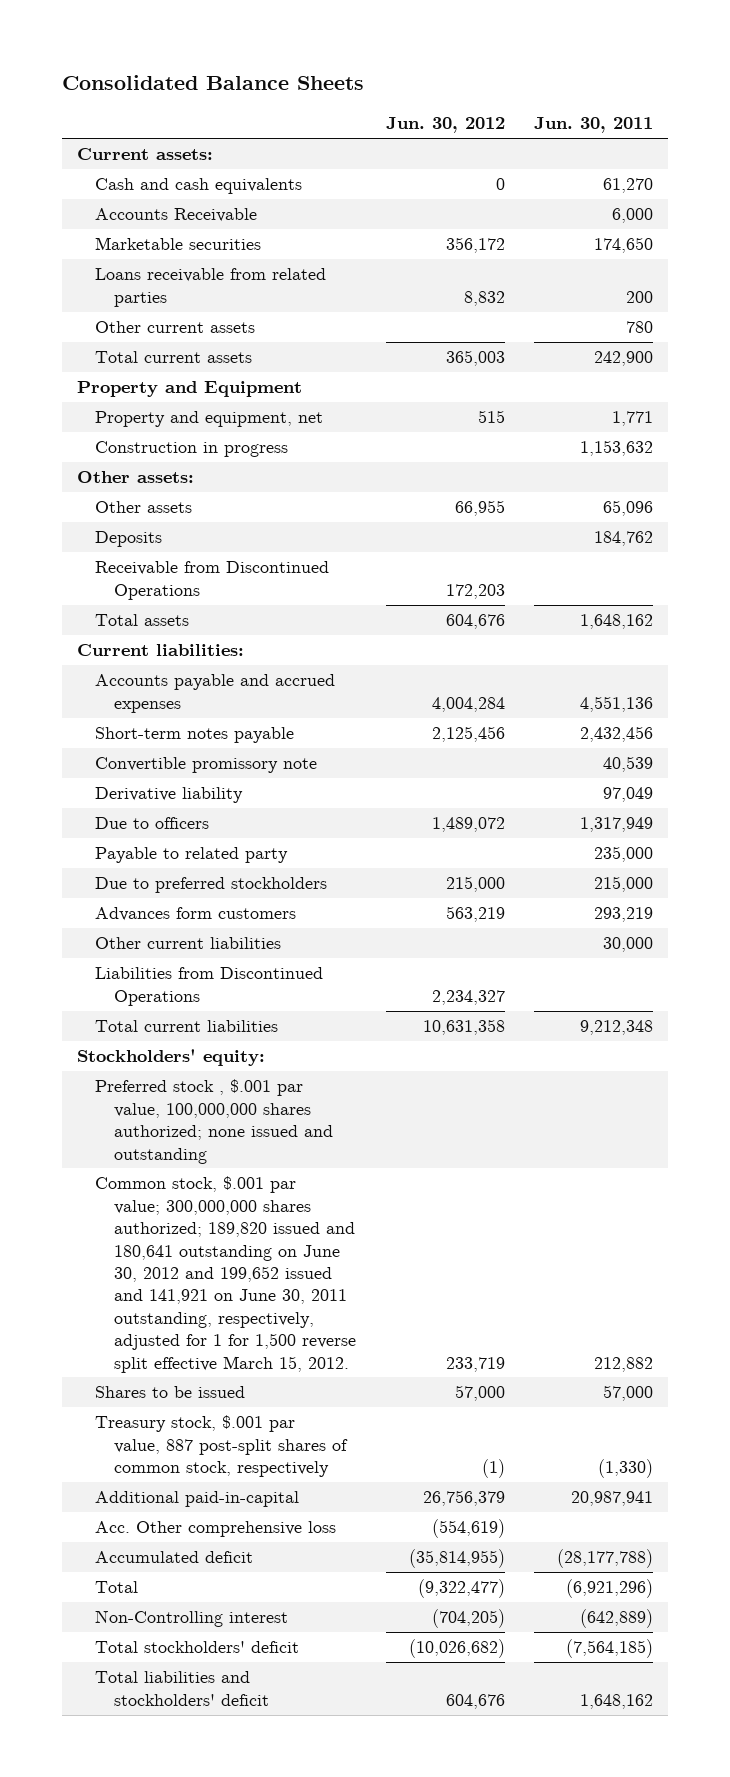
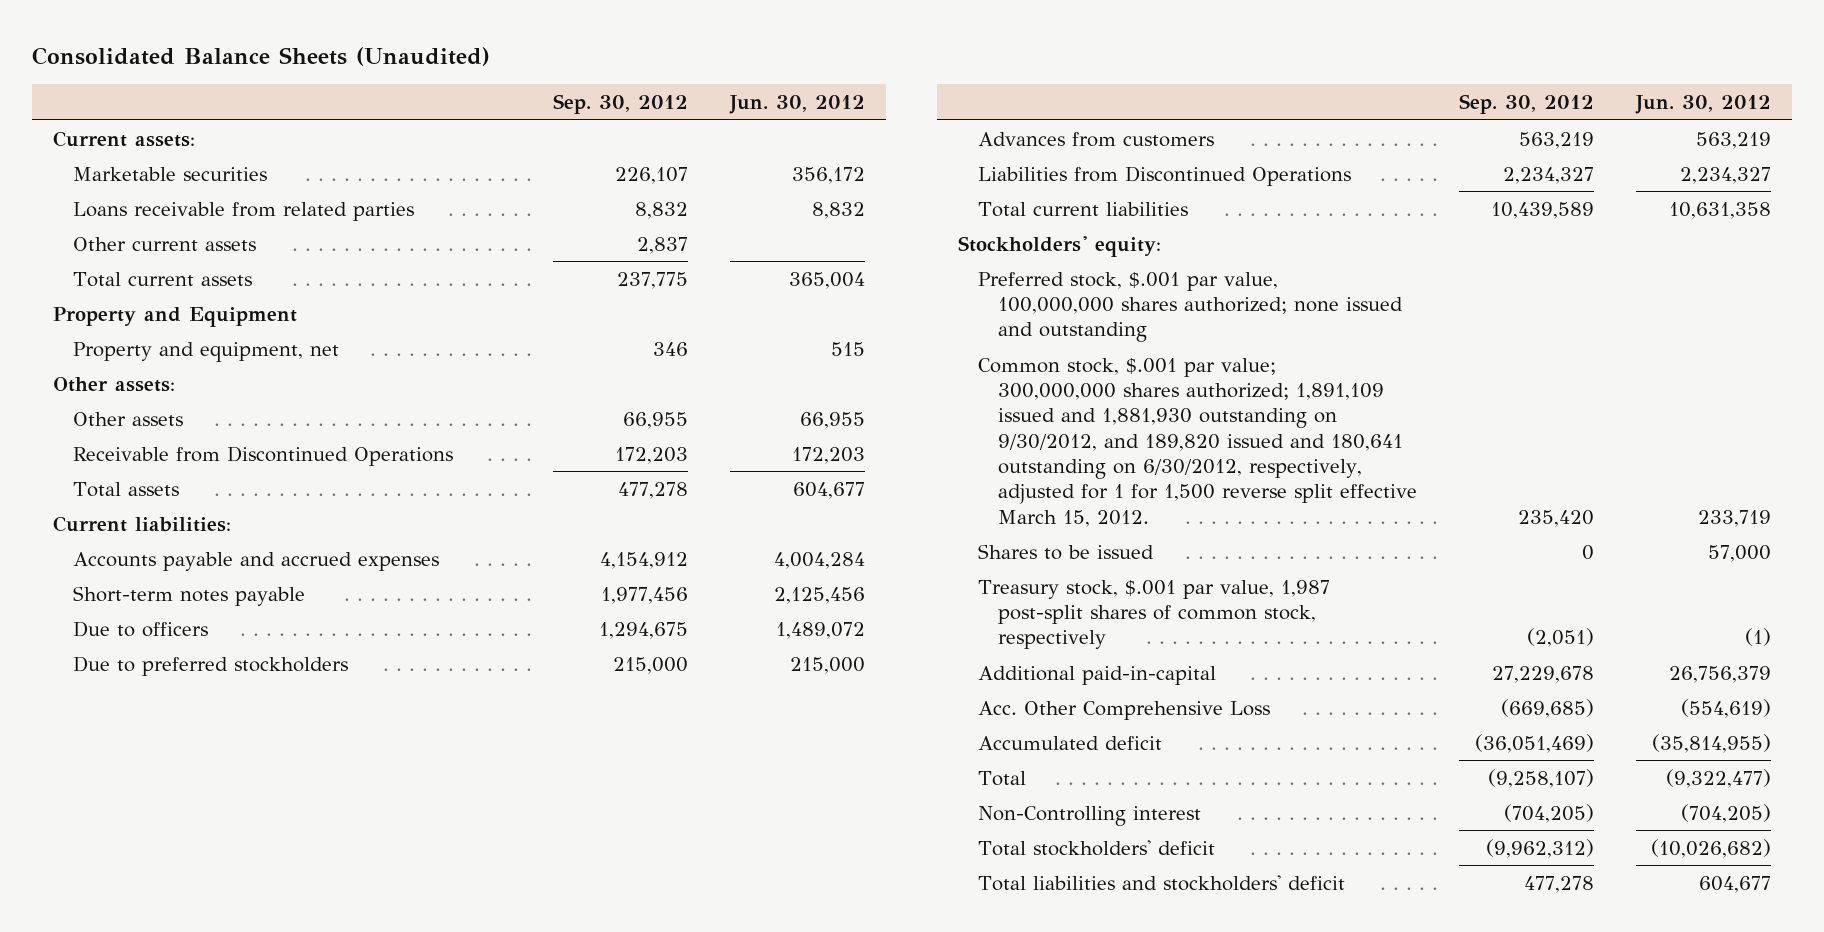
- Consolidated Balance Sheets
+ Consolidated Balance Sheets (Unaudited)
- | Jun. 30, 2012 | Jun. 30, 2011
+ | Sep. 30, 2012 | Jun. 30, 2012
- Cash and cash equivalents | 0 | 61,270
- Accounts Receivable | | 6,000
- Total current assets | 365,003 | 242,900
+ Total current assets | 237,775 | 365,004
- Construction in progress | | 1,153,632
- Deposits | | 184,762
- Total assets | 604,676 | 1,648,162
+ Total assets | 477,278 | 604,677
- Convertible promissory note | | 40,539
- Derivative liability | | 97,049
- Payable to related party | | 235,000
- Advances form customers | 563,219 | 293,219
- Other current liabilities | | 30,000
+ Advances from customers | 563,219 | 563,219
- Preferred stock , $.001 par value, 100,000,000 shares authorized; none issued and outstanding
- Common stock, $.001 par value; 300,000,000 shares authorized; 189,820 issued and 180,641 outstanding on June 30, 2012 and 199,652 issued and 141,921 on June 30, 2011 outstanding, respectively, adjusted for 1 for 1,500 reverse split effective March 15, 2012. | 233,719 | 212,882
+ Preferred stock, $.001 par value, 100,000,000 shares authorized; none issued and outstanding
+ Common stock, $.001 par value; 300,000,000 shares authorized; 1,891,109 issued and 1,881,930 outstanding on 9/30/2012, and 189,820 issued and 180,641 outstanding on 6/30/2012, respectively, adjusted for 1 for 1,500 reverse split effective March 15, 2012. | 235,420 | 233,719
- Treasury stock, $.001 par value, 887 post-split shares of common stock, respectively | (1) | (1,330)
+ Treasury stock, $.001 par value, 1,987 post-split shares of common stock, respectively | (2,051) | (1)
- Acc. Other comprehensive loss | (554,619) |
+ Acc. Other Comprehensive Loss | (669,685) | (554,619)
- Total liabilities and stockholders' deficit | 604,676 | 1,648,162
+ Total liabilities and stockholders' deficit | 477,278 | 604,677

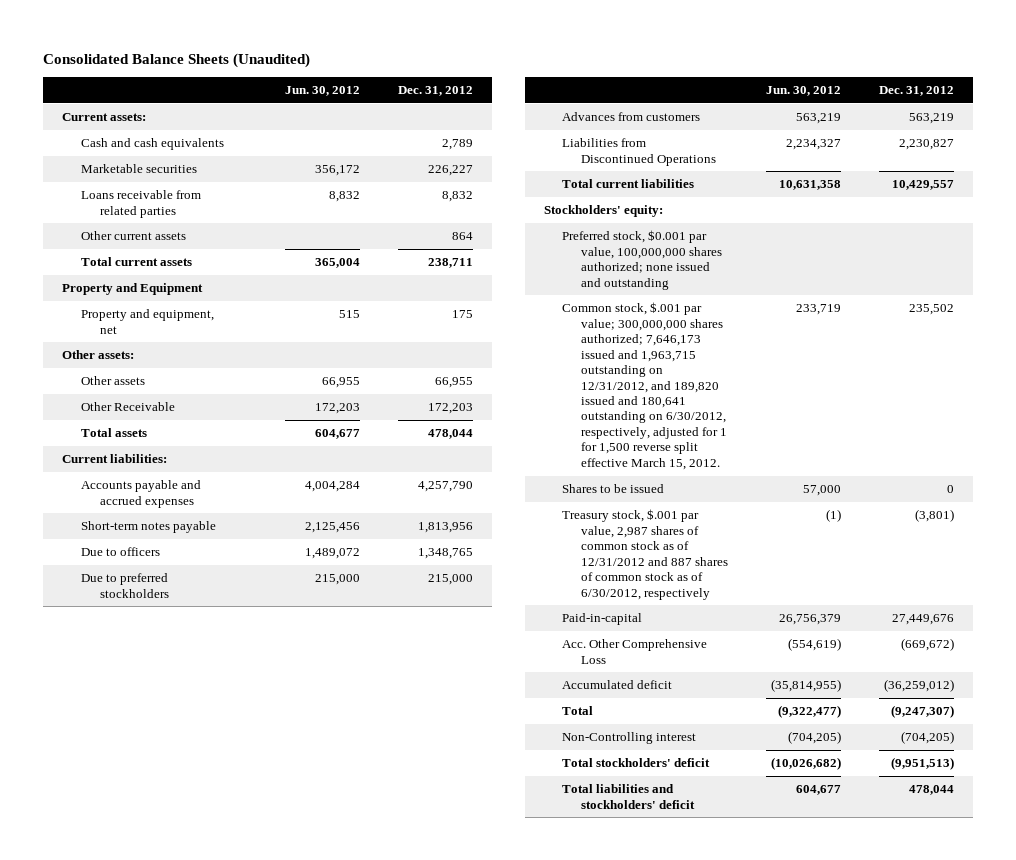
- | Sep. 30, 2012 | Jun. 30, 2012
+ | Jun. 30, 2012 | Dec. 31, 2012
+ Cash and cash equivalents | | 2,789
- Receivable from Discontinued Operations | 172,203 | 172,203
+ Other Receivable | 172,203 | 172,203
- Preferred stock, $.001 par value, 100,000,000 shares authorized; none issued and outstanding
- Common stock, $.001 par value; 300,000,000 shares authorized; 1,891,109 issued and 1,881,930 outstanding on 9/30/2012, and 189,820 issued and 180,641 outstanding on 6/30/2012, respectively, adjusted for 1 for 1,500 reverse split effective March 15, 2012. | 235,420 | 233,719
+ Preferred stock, $0.001 par value, 100,000,000 shares authorized; none issued and outstanding
+ Common stock, $.001 par value; 300,000,000 shares authorized; 7,646,173 issued and 1,963,715 outstanding on 12/31/2012, and 189,820 issued and 180,641 outstanding on 6/30/2012, respectively, adjusted for 1 for 1,500 reverse split effective March 15, 2012. | 233,719 | 235,502
- Treasury stock, $.001 par value, 1,987 post-split shares of common stock, respectively | (2,051) | (1)
- Additional paid-in-capital | 27,229,678 | 26,756,379
+ Treasury stock, $.001 par value, 2,987 shares of common stock as of 12/31/2012 and 887 shares of common stock as of 6/30/2012, respectively | (1) | (3,801)
+ Paid-in-capital | 26,756,379 | 27,449,676

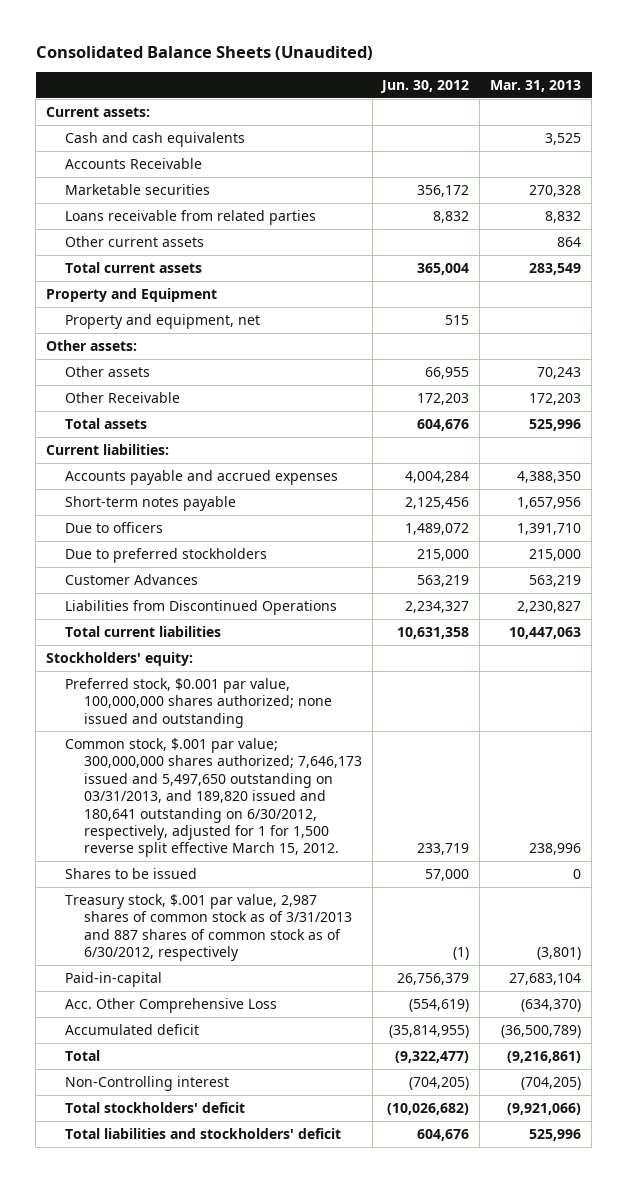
- | Jun. 30, 2012 | Dec. 31, 2012
+ | Jun. 30, 2012 | Mar. 31, 2013
+ Accounts Receivable
- Total assets | 604,677 | 478,044
+ Total assets | 604,676 | 525,996
- Advances from customers | 563,219 | 563,219
+ Customer Advances | 563,219 | 563,219
- Common stock, $.001 par value; 300,000,000 shares authorized; 7,646,173 issued and 1,963,715 outstanding on 12/31/2012, and 189,820 issued and 180,641 outstanding on 6/30/2012, respectively, adjusted for 1 for 1,500 reverse split effective March 15, 2012. | 233,719 | 235,502
+ Common stock, $.001 par value; 300,000,000 shares authorized; 7,646,173 issued and 5,497,650 outstanding on 03/31/2013, and 189,820 issued and 180,641 outstanding on 6/30/2012, respectively, adjusted for 1 for 1,500 reverse split effective March 15, 2012. | 233,719 | 238,996
- Treasury stock, $.001 par value, 2,987 shares of common stock as of 12/31/2012 and 887 shares of common stock as of 6/30/2012, respectively | (1) | (3,801)
+ Treasury stock, $.001 par value, 2,987 shares of common stock as of 3/31/2013 and 887 shares of common stock as of 6/30/2012, respectively | (1) | (3,801)
- Total liabilities and stockholders' deficit | 604,677 | 478,044
+ Total liabilities and stockholders' deficit | 604,676 | 525,996

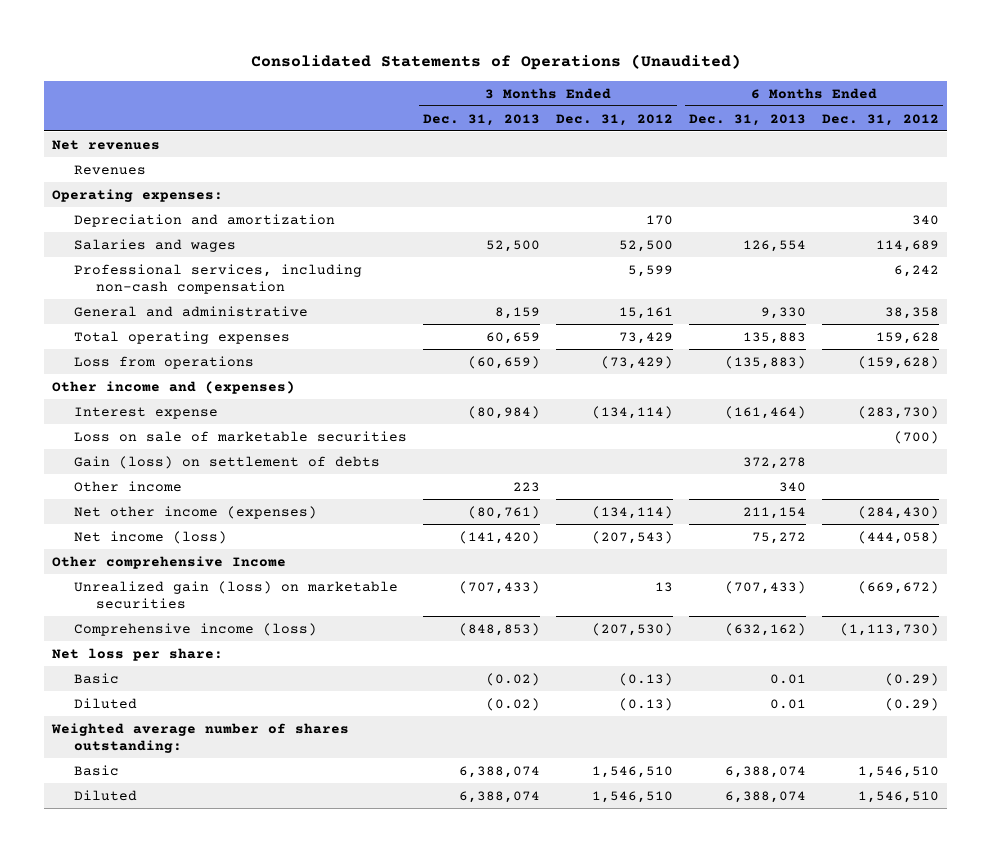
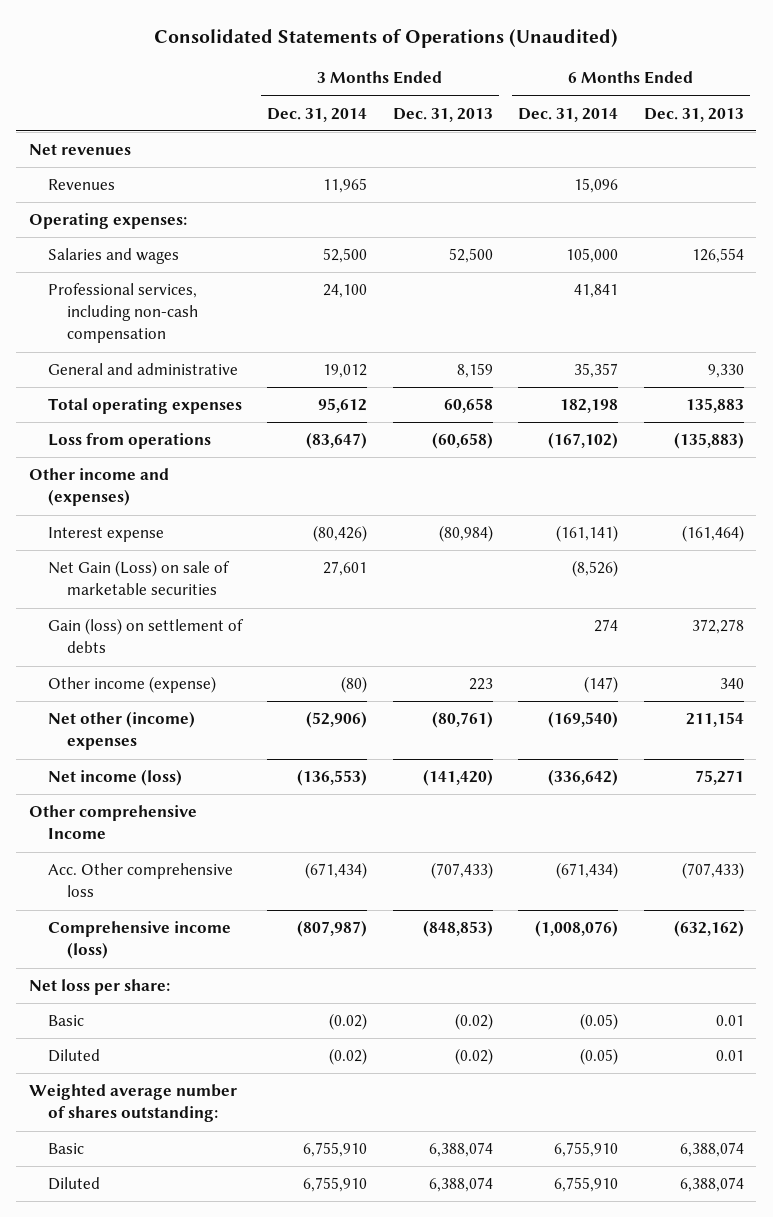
- | 3 Months Ended Dec. 31, 2013 | 3 Months Ended Dec. 31, 2012 | 6 Months Ended Dec. 31, 2013 | 6 Months Ended Dec. 31, 2012
+ | 3 Months Ended Dec. 31, 2014 | 3 Months Ended Dec. 31, 2013 | 6 Months Ended Dec. 31, 2014 | 6 Months Ended Dec. 31, 2013
- Depreciation and amortization | | 170 | | 340
- Total operating expenses | 60,659 | 73,429 | 135,883 | 159,628
- Loss from operations | (60,659) | (73,429) | (135,883) | (159,628)
+ Total operating expenses | 95,612 | 60,658 | 182,198 | 135,883
+ Loss from operations | (83,647) | (60,658) | (167,102) | (135,883)
- Loss on sale of marketable securities | | | | (700)
+ Net Gain (Loss) on sale of marketable securities | 27,601 | | (8,526) |
- Other income | 223 | | 340 |
- Net other income (expenses) | (80,761) | (134,114) | 211,154 | (284,430)
- Net income (loss) | (141,420) | (207,543) | 75,272 | (444,058)
+ Other income (expense) | (80) | 223 | (147) | 340
+ Net other (income) expenses | (52,906) | (80,761) | (169,540) | 211,154
+ Net income (loss) | (136,553) | (141,420) | (336,642) | 75,271
- Unrealized gain (loss) on marketable securities | (707,433) | 13 | (707,433) | (669,672)
+ Acc. Other comprehensive loss | (671,434) | (707,433) | (671,434) | (707,433)

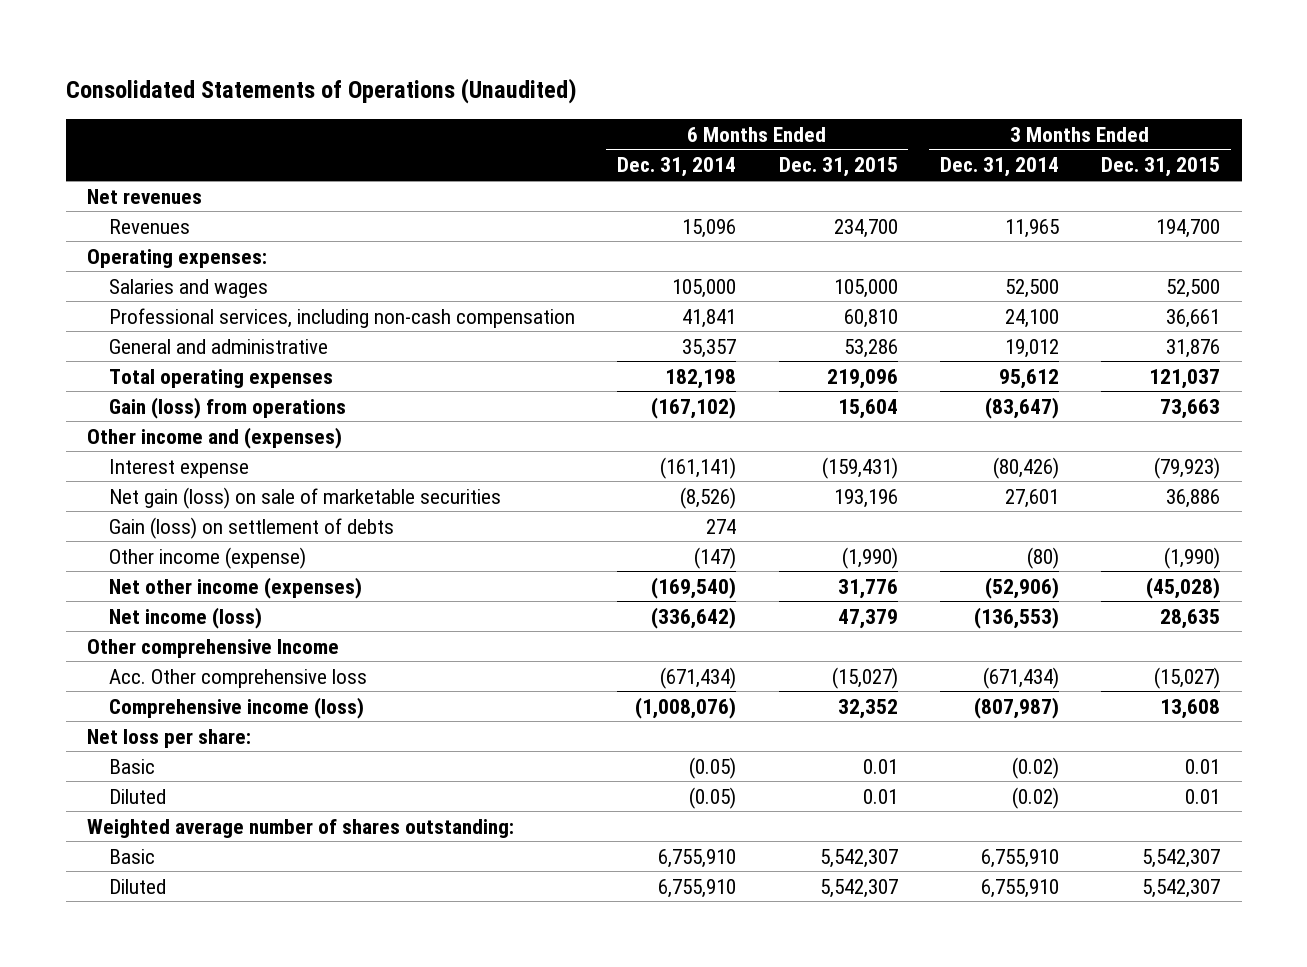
- | 3 Months Ended Dec. 31, 2014 | 3 Months Ended Dec. 31, 2013 | 6 Months Ended Dec. 31, 2014 | 6 Months Ended Dec. 31, 2013
+ | 6 Months Ended Dec. 31, 2014 | 6 Months Ended Dec. 31, 2015 | 3 Months Ended Dec. 31, 2014 | 3 Months Ended Dec. 31, 2015
- Loss from operations | (83,647) | (60,658) | (167,102) | (135,883)
+ Gain (loss) from operations | (167,102) | 15,604 | (83,647) | 73,663
- Net Gain (Loss) on sale of marketable securities | 27,601 | | (8,526) |
+ Net gain (loss) on sale of marketable securities | (8,526) | 193,196 | 27,601 | 36,886
- Net other (income) expenses | (52,906) | (80,761) | (169,540) | 211,154
+ Net other income (expenses) | (169,540) | 31,776 | (52,906) | (45,028)

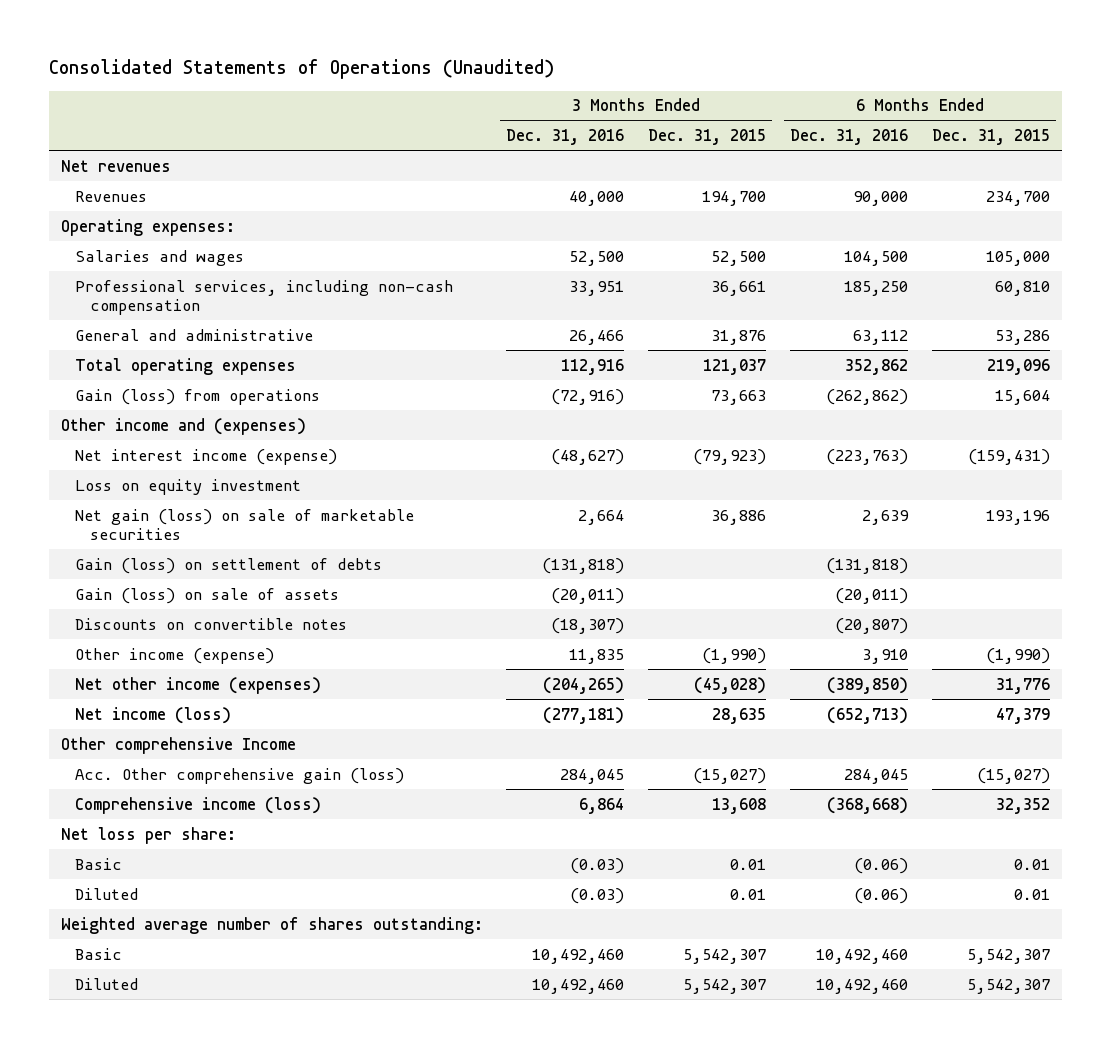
- | 6 Months Ended Dec. 31, 2014 | 6 Months Ended Dec. 31, 2015 | 3 Months Ended Dec. 31, 2014 | 3 Months Ended Dec. 31, 2015
+ | 3 Months Ended Dec. 31, 2016 | 3 Months Ended Dec. 31, 2015 | 6 Months Ended Dec. 31, 2016 | 6 Months Ended Dec. 31, 2015
- Interest expense | (161,141) | (159,431) | (80,426) | (79,923)
+ Net interest income (expense) | (48,627) | (79,923) | (223,763) | (159,431)
+ Loss on equity investment
+ Gain (loss) on sale of assets | (20,011) | | (20,011) |
+ Discounts on convertible notes | (18,307) | | (20,807) |
- Acc. Other comprehensive loss | (671,434) | (15,027) | (671,434) | (15,027)
+ Acc. Other comprehensive gain (loss) | 284,045 | (15,027) | 284,045 | (15,027)

